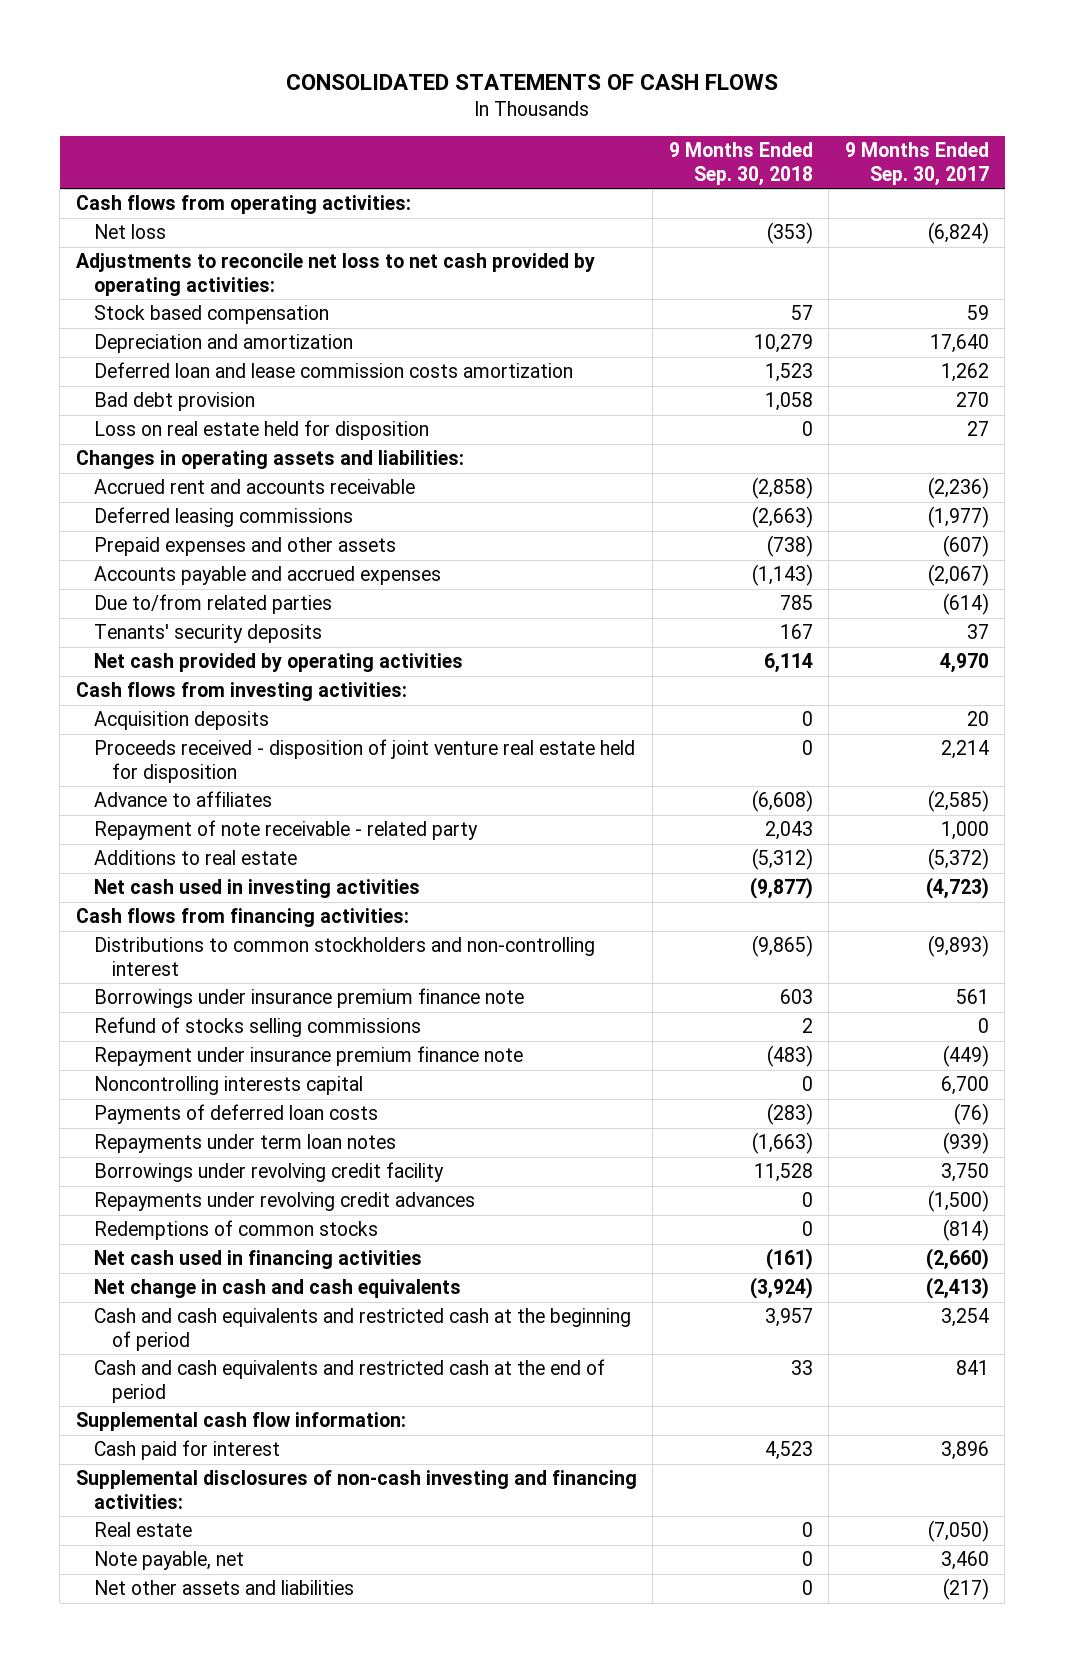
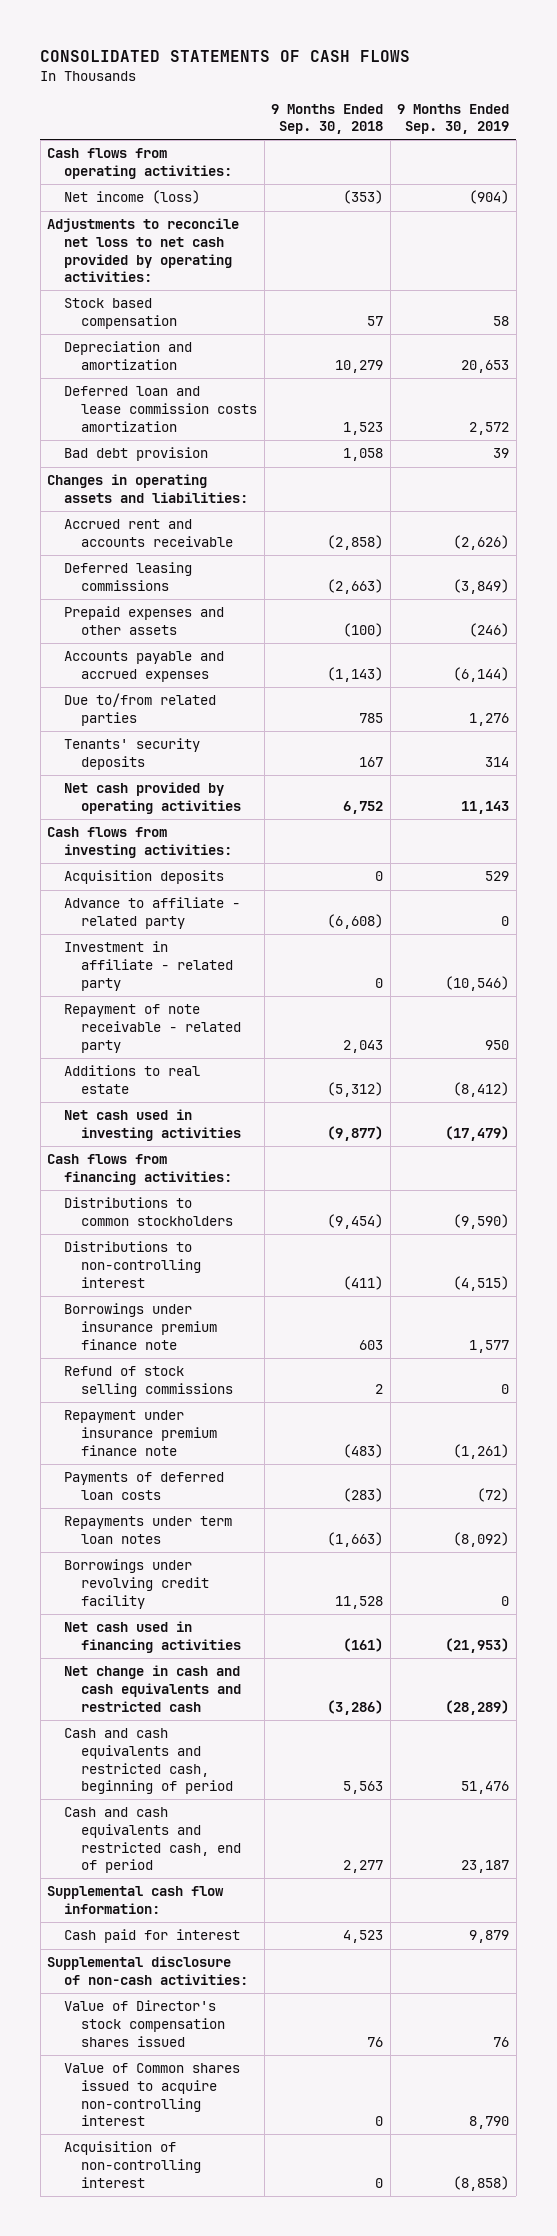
- | 9 Months Ended Sep. 30, 2018 | 9 Months Ended Sep. 30, 2017
+ | 9 Months Ended Sep. 30, 2018 | 9 Months Ended Sep. 30, 2019
- Net loss | (353) | (6,824)
+ Net income (loss) | (353) | (904)
- Loss on real estate held for disposition | 0 | 27
- Prepaid expenses and other assets | (738) | (607)
+ Prepaid expenses and other assets | (100) | (246)
- Net cash provided by operating activities | 6,114 | 4,970
+ Net cash provided by operating activities | 6,752 | 11,143
- Proceeds received - disposition of joint venture real estate held for disposition | 0 | 2,214
- Advance to affiliates | (6,608) | (2,585)
+ Advance to affiliate - related party | (6,608) | 0
+ Investment in affiliate - related party | 0 | (10,546)
- Distributions to common stockholders and non-controlling interest | (9,865) | (9,893)
+ Distributions to common stockholders | (9,454) | (9,590)
+ Distributions to non-controlling interest | (411) | (4,515)
- Refund of stocks selling commissions | 2 | 0
+ Refund of stock selling commissions | 2 | 0
- Noncontrolling interests capital | 0 | 6,700
- Repayments under revolving credit advances | 0 | (1,500)
- Redemptions of common stocks | 0 | (814)
- Net change in cash and cash equivalents | (3,924) | (2,413)
- Cash and cash equivalents and restricted cash at the beginning of period | 3,957 | 3,254
- Cash and cash equivalents and restricted cash at the end of period | 33 | 841
+ Net change in cash and cash equivalents and restricted cash | (3,286) | (28,289)
+ Cash and cash equivalents and restricted cash, beginning of period | 5,563 | 51,476
+ Cash and cash equivalents and restricted cash, end of period | 2,277 | 23,187
- Supplemental disclosures of non-cash investing and financing activities:
- Real estate | 0 | (7,050)
- Note payable, net | 0 | 3,460
- Net other assets and liabilities | 0 | (217)
+ Supplemental disclosure of non-cash activities:
+ Value of Director's stock compensation shares issued | 76 | 76
+ Value of Common shares issued to acquire non-controlling interest | 0 | 8,790
+ Acquisition of non-controlling interest | 0 | (8,858)

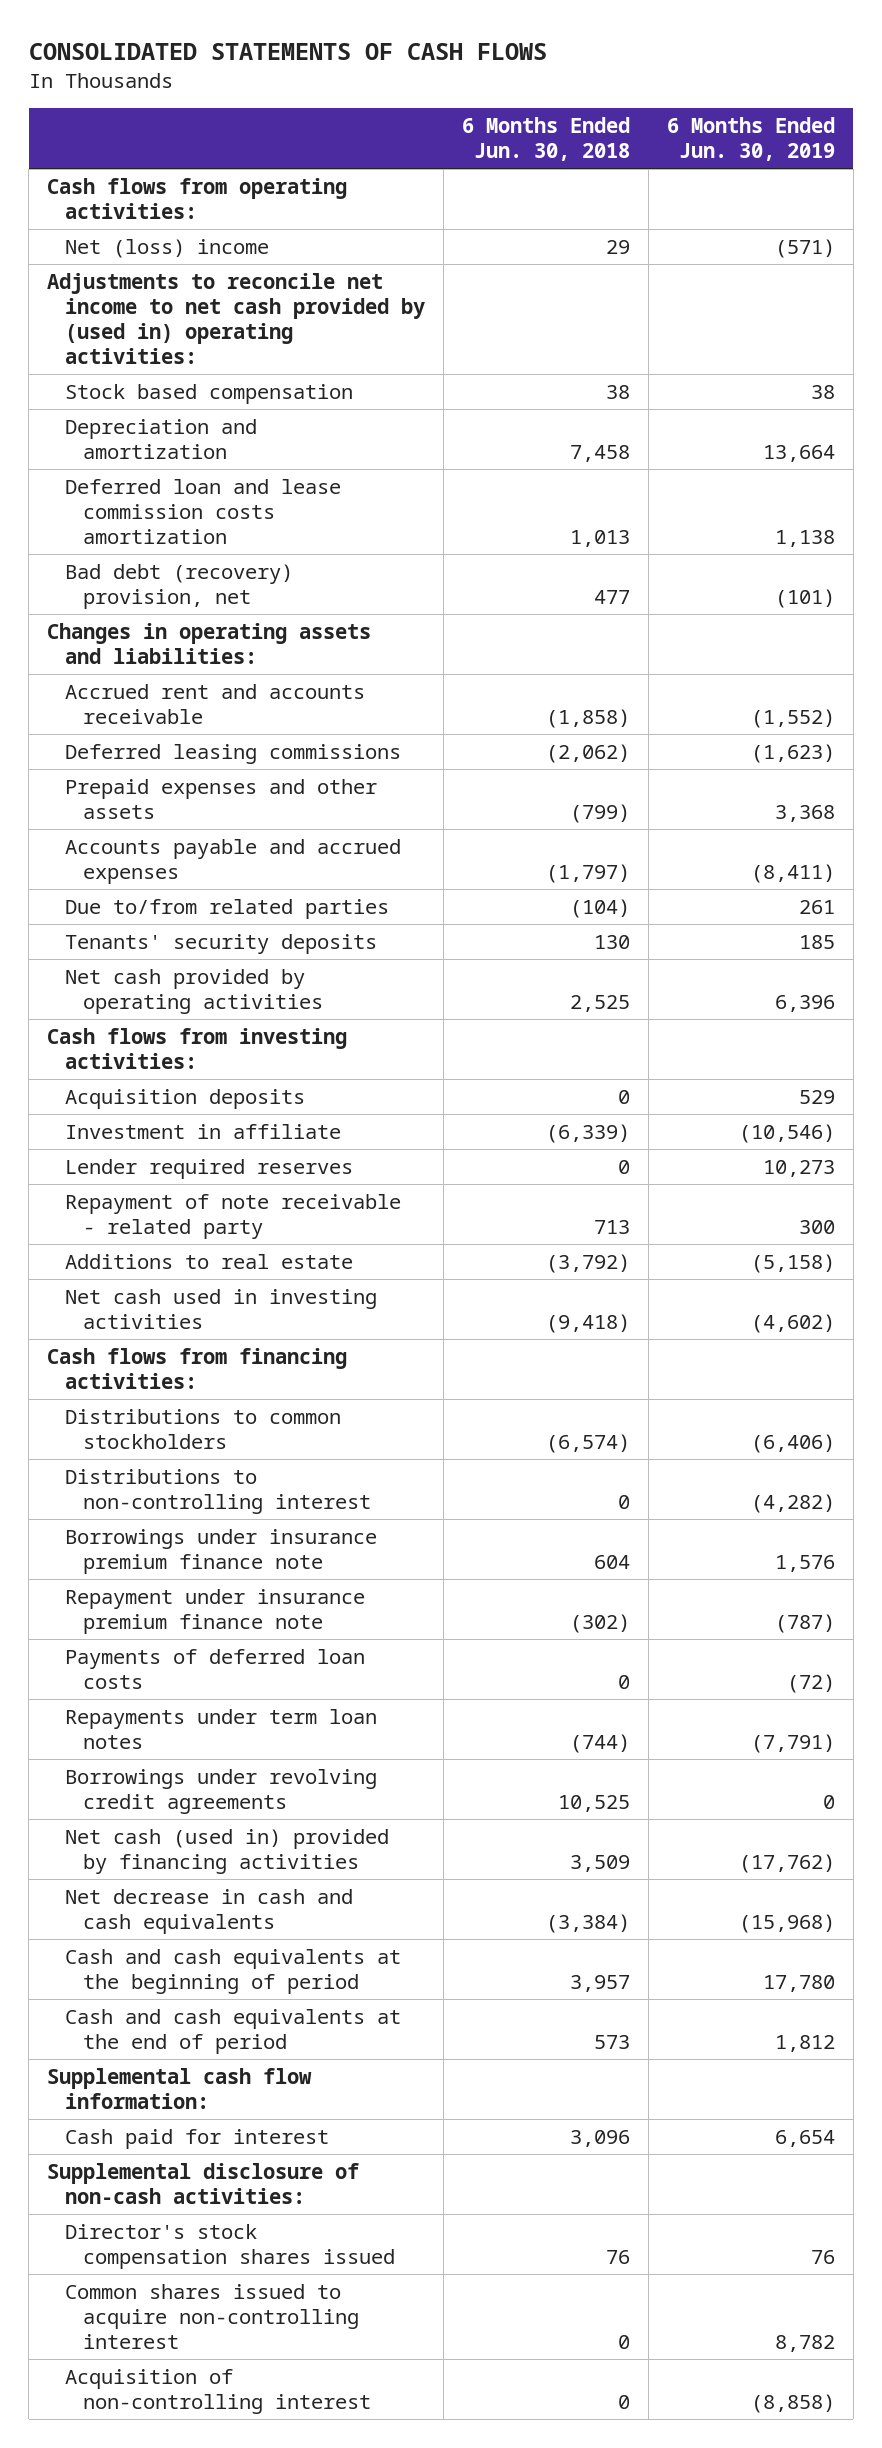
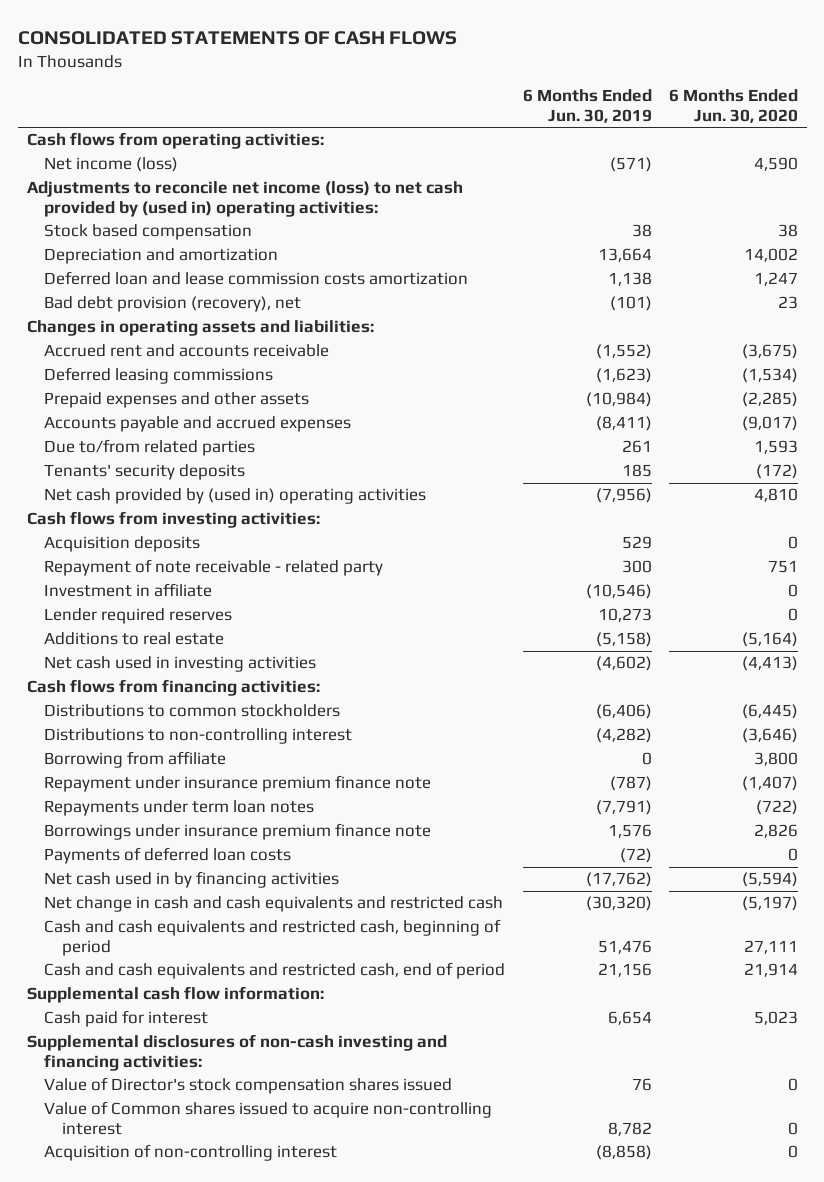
- | 6 Months Ended Jun. 30, 2018 | 6 Months Ended Jun. 30, 2019
+ | 6 Months Ended Jun. 30, 2019 | 6 Months Ended Jun. 30, 2020
- Net (loss) income | 29 | (571)
- Adjustments to reconcile net income to net cash provided by (used in) operating activities:
+ Net income (loss) | (571) | 4,590
+ Adjustments to reconcile net income (loss) to net cash provided by (used in) operating activities:
- Bad debt (recovery) provision, net | 477 | (101)
+ Bad debt provision (recovery), net | (101) | 23
- Prepaid expenses and other assets | (799) | 3,368
+ Prepaid expenses and other assets | (10,984) | (2,285)
- Net cash provided by operating activities | 2,525 | 6,396
+ Net cash provided by (used in) operating activities | (7,956) | 4,810
moved up: Repayment of note receivable - related party | 300 | 751
+ Borrowing from affiliate | 0 | 3,800
- Borrowings under revolving credit agreements | 10,525 | 0
- Net cash (used in) provided by financing activities | 3,509 | (17,762)
- Net decrease in cash and cash equivalents | (3,384) | (15,968)
- Cash and cash equivalents at the beginning of period | 3,957 | 17,780
- Cash and cash equivalents at the end of period | 573 | 1,812
moved down: Borrowings under insurance premium finance note | 1,576 | 2,826
moved down: Payments of deferred loan costs | (72) | 0
+ Net cash used in by financing activities | (17,762) | (5,594)
+ Net change in cash and cash equivalents and restricted cash | (30,320) | (5,197)
+ Cash and cash equivalents and restricted cash, beginning of period | 51,476 | 27,111
+ Cash and cash equivalents and restricted cash, end of period | 21,156 | 21,914
- Supplemental disclosure of non-cash activities:
- Director's stock compensation shares issued | 76 | 76
- Common shares issued to acquire non-controlling interest | 0 | 8,782
+ Supplemental disclosures of non-cash investing and financing activities:
+ Value of Director's stock compensation shares issued | 76 | 0
+ Value of Common shares issued to acquire non-controlling interest | 8,782 | 0

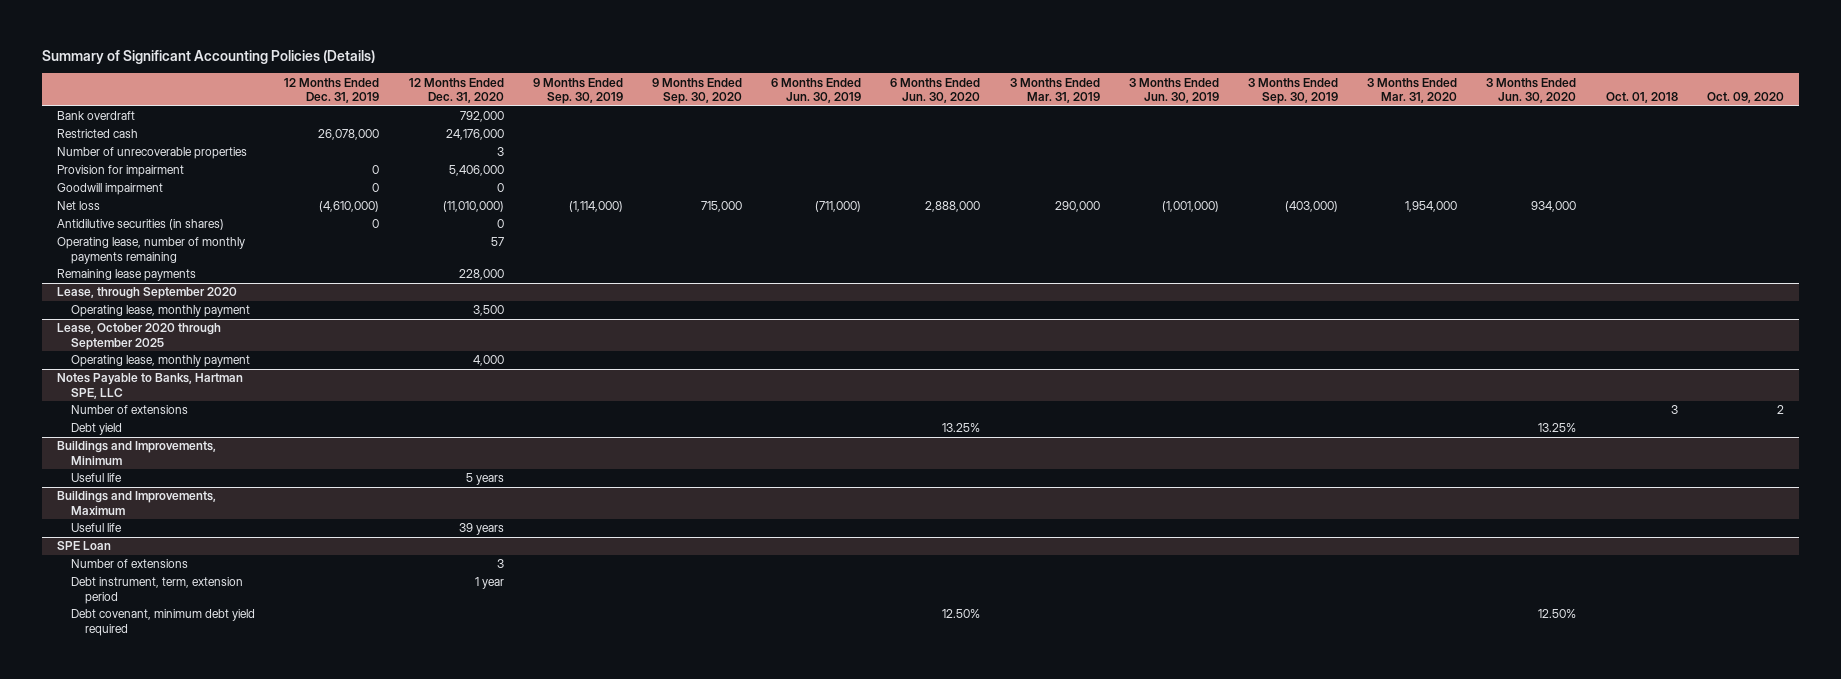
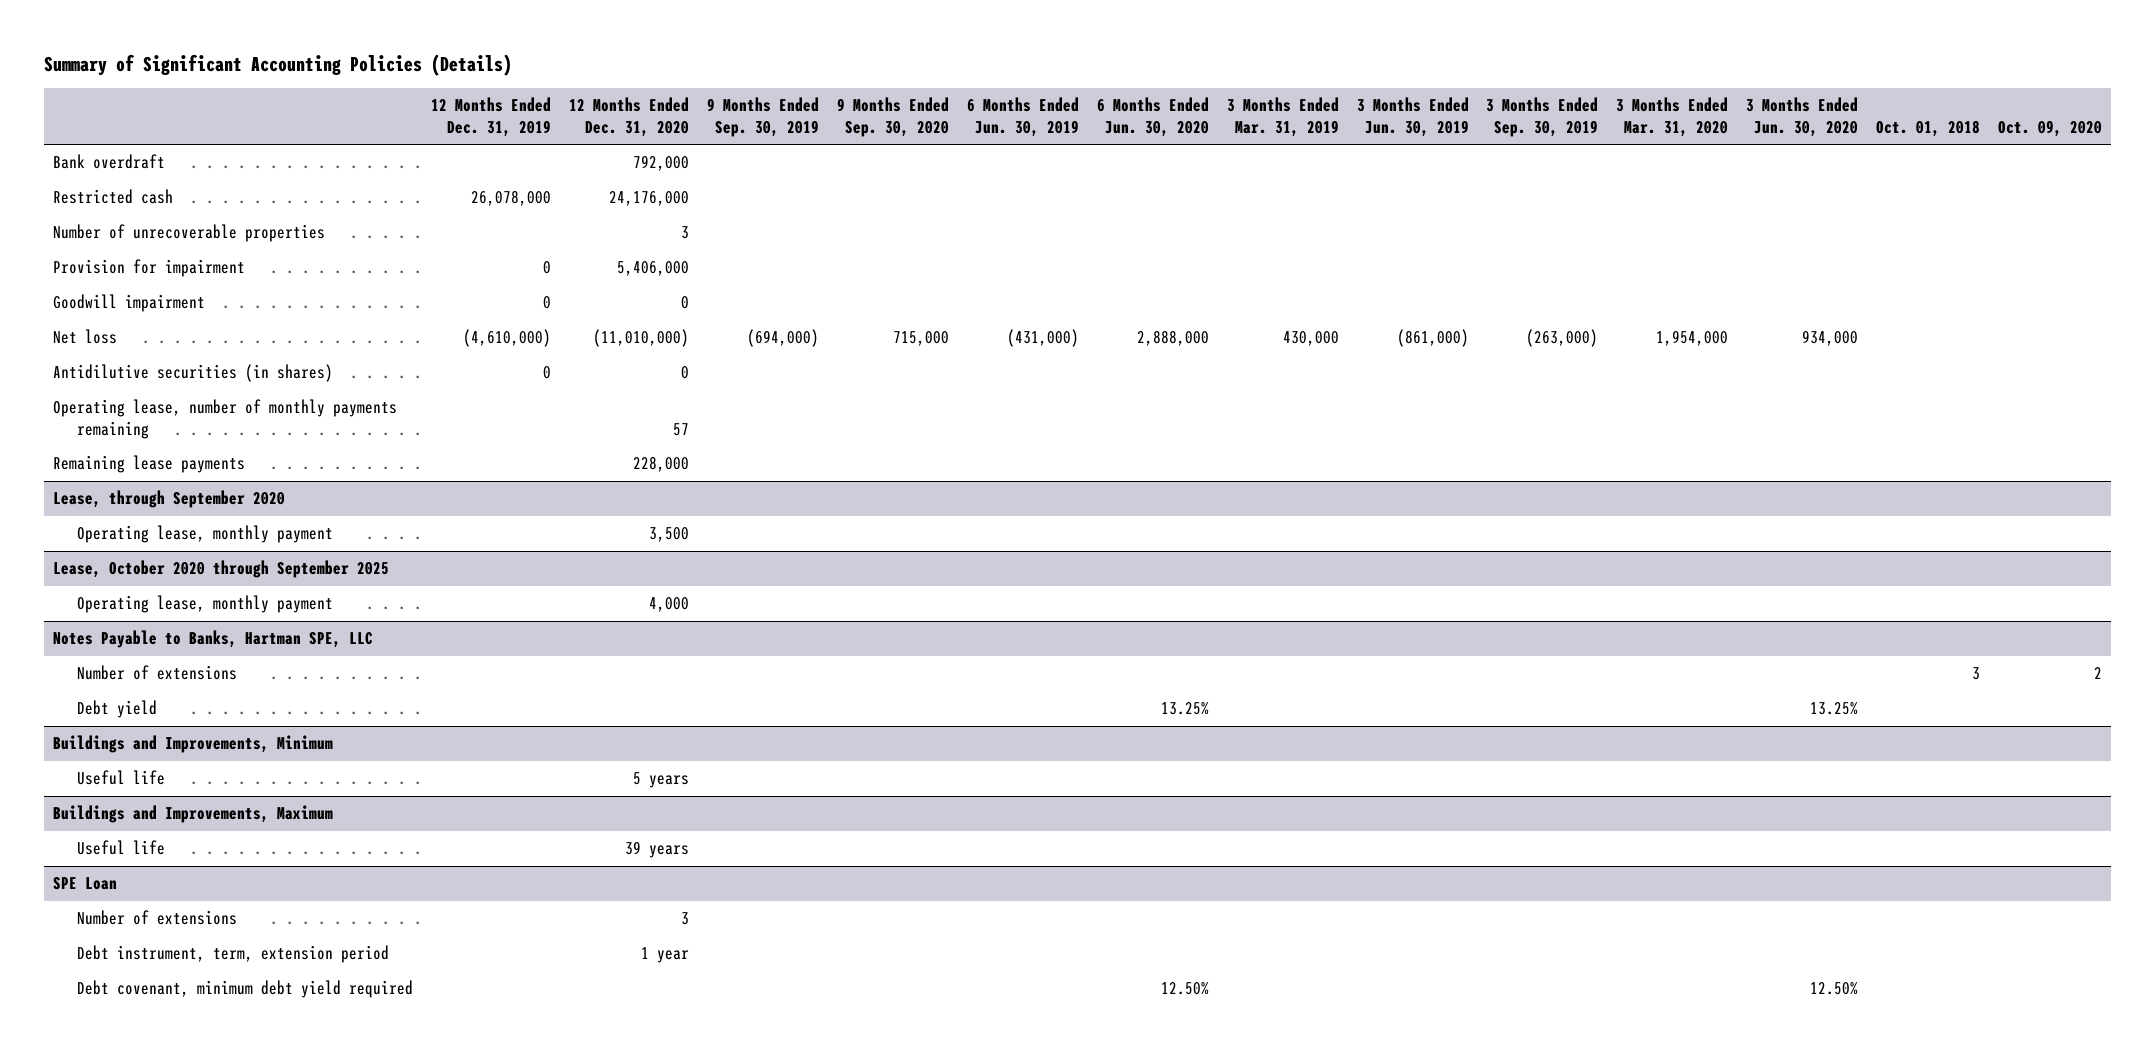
- Net loss | (4,610,000) | (11,010,000) | (1,114,000) | 715,000 | (711,000) | 2,888,000 | 290,000 | (1,001,000) | (403,000) | 1,954,000 | 934,000 | |
+ Net loss | (4,610,000) | (11,010,000) | (694,000) | 715,000 | (431,000) | 2,888,000 | 430,000 | (861,000) | (263,000) | 1,954,000 | 934,000 | |

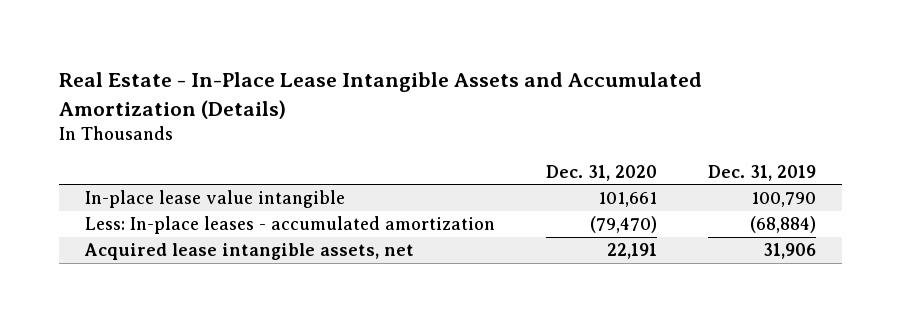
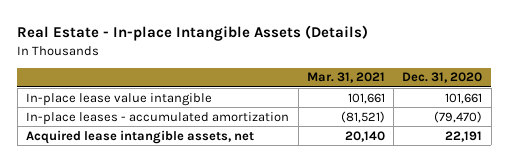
- Real Estate - In-Place Lease Intangible Assets and Accumulated Amortization (Details)
+ Real Estate - In-place Intangible Assets (Details)
- | Dec. 31, 2020 | Dec. 31, 2019
+ | Mar. 31, 2021 | Dec. 31, 2020
- Less: In-place leases - accumulated amortization | (79,470) | (68,884)
+ In-place leases - accumulated amortization | (81,521) | (79,470)

